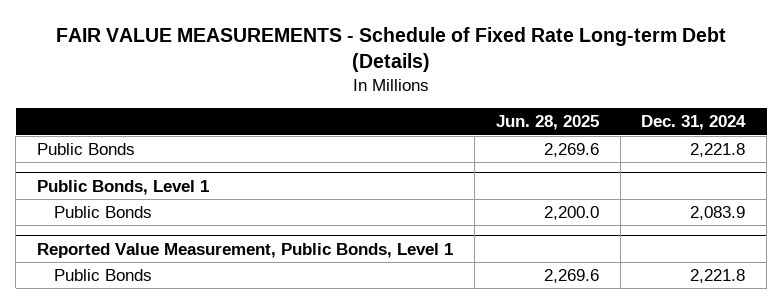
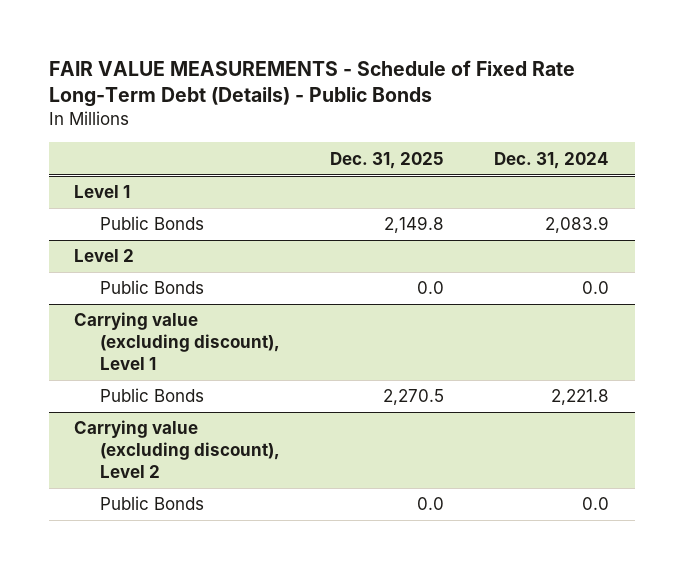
- FAIR VALUE MEASUREMENTS - Schedule of Fixed Rate Long-term Debt (Details)
+ FAIR VALUE MEASUREMENTS - Schedule of Fixed Rate Long-Term Debt (Details) - Public Bonds
- | Jun. 28, 2025 | Dec. 31, 2024
+ | Dec. 31, 2025 | Dec. 31, 2024
- Public Bonds | 2,269.6 | 2,221.8
- Public Bonds, Level 1
+ Level 1
- Reported Value Measurement, Public Bonds, Level 1
+ Level 2
+ Public Bonds | 0.0 | 0.0
+ Carrying value (excluding discount), Level 1
+ Carrying value (excluding discount), Level 2
+ Public Bonds | 0.0 | 0.0

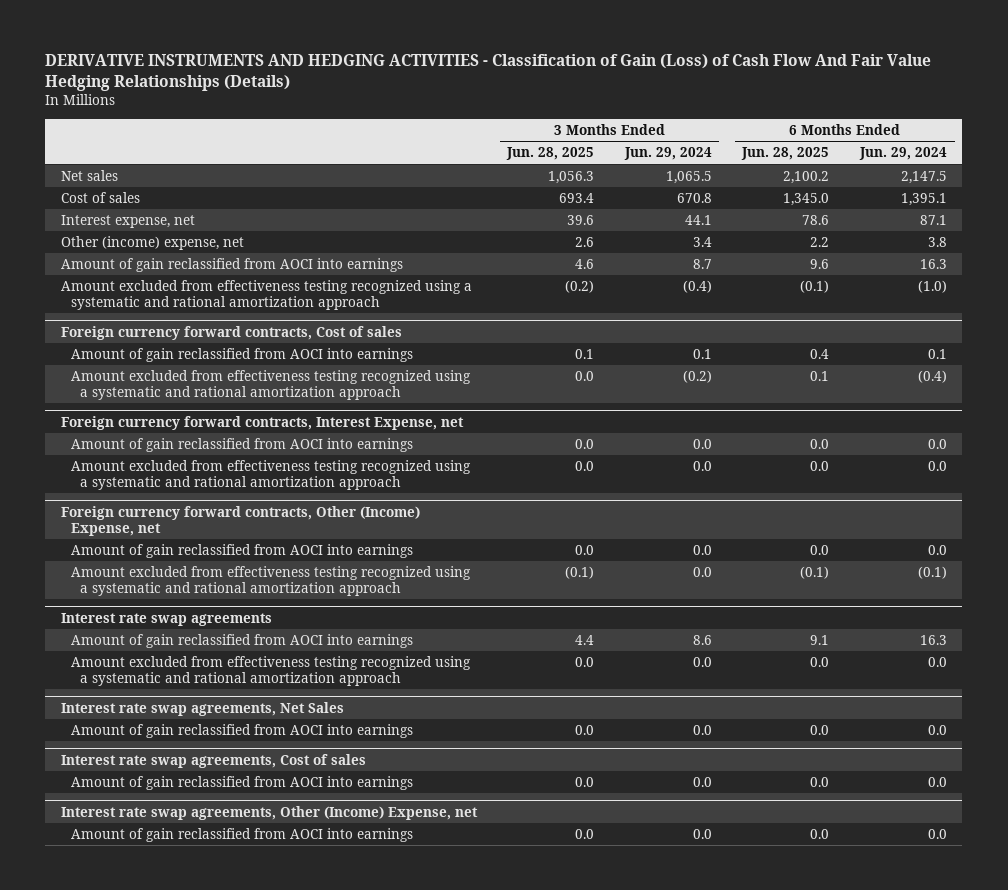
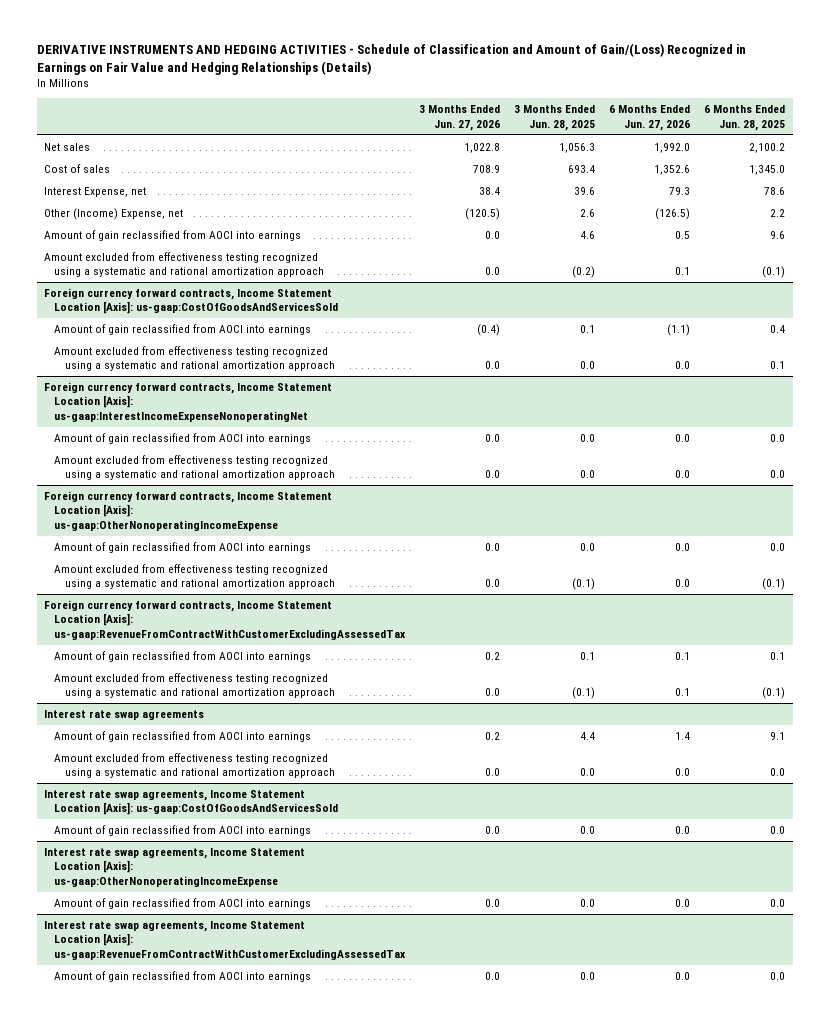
- DERIVATIVE INSTRUMENTS AND HEDGING ACTIVITIES - Classification of Gain (Loss) of Cash Flow And Fair Value Hedging Relationships (Details)
+ DERIVATIVE INSTRUMENTS AND HEDGING ACTIVITIES - Schedule of Classification and Amount of Gain/(Loss) Recognized in Earnings on Fair Value and Hedging Relationships (Details)
- | 3 Months Ended Jun. 28, 2025 | 3 Months Ended Jun. 29, 2024 | 6 Months Ended Jun. 28, 2025 | 6 Months Ended Jun. 29, 2024
+ | 3 Months Ended Jun. 27, 2026 | 3 Months Ended Jun. 28, 2025 | 6 Months Ended Jun. 27, 2026 | 6 Months Ended Jun. 28, 2025
- Interest expense, net | 39.6 | 44.1 | 78.6 | 87.1
- Other (income) expense, net | 2.6 | 3.4 | 2.2 | 3.8
+ Interest Expense, net | 38.4 | 39.6 | 79.3 | 78.6
+ Other (Income) Expense, net | (120.5) | 2.6 | (126.5) | 2.2
- Foreign currency forward contracts, Cost of sales
+ Foreign currency forward contracts, Income Statement Location [Axis]: us-gaap:CostOfGoodsAndServicesSold
- Foreign currency forward contracts, Interest Expense, net
+ Foreign currency forward contracts, Income Statement Location [Axis]: us-gaap:InterestIncomeExpenseNonoperatingNet
- Foreign currency forward contracts, Other (Income) Expense, net
+ Foreign currency forward contracts, Income Statement Location [Axis]: us-gaap:OtherNonoperatingIncomeExpense
+ Foreign currency forward contracts, Income Statement Location [Axis]: us-gaap:RevenueFromContractWithCustomerExcludingAssessedTax
+ Amount of gain reclassified from AOCI into earnings | 0.2 | 0.1 | 0.1 | 0.1
+ Amount excluded from effectiveness testing recognized using a systematic and rational amortization approach | 0.0 | (0.1) | 0.1 | (0.1)
- Interest rate swap agreements, Net Sales
+ Interest rate swap agreements, Income Statement Location [Axis]: us-gaap:CostOfGoodsAndServicesSold
- Interest rate swap agreements, Cost of sales
+ Interest rate swap agreements, Income Statement Location [Axis]: us-gaap:OtherNonoperatingIncomeExpense
- Interest rate swap agreements, Other (Income) Expense, net
+ Interest rate swap agreements, Income Statement Location [Axis]: us-gaap:RevenueFromContractWithCustomerExcludingAssessedTax

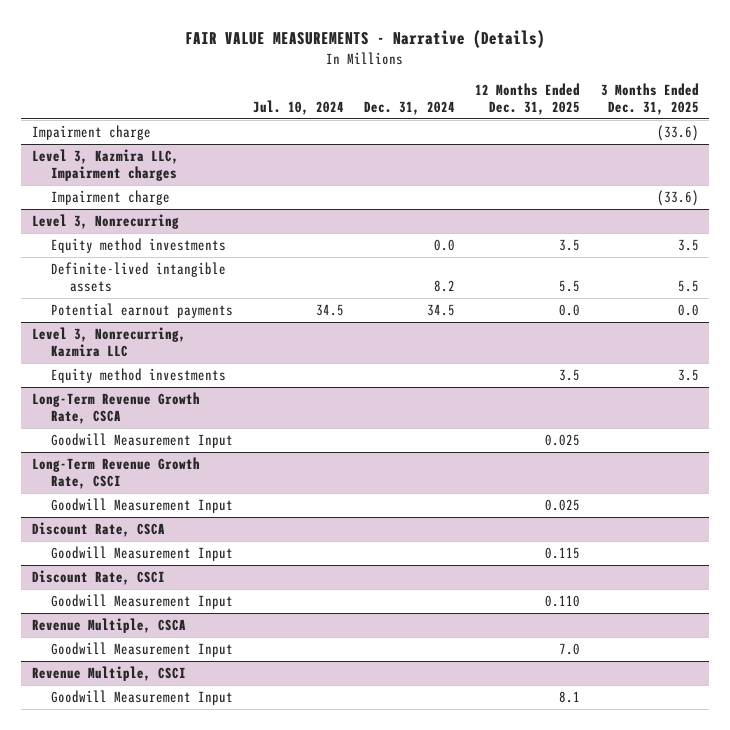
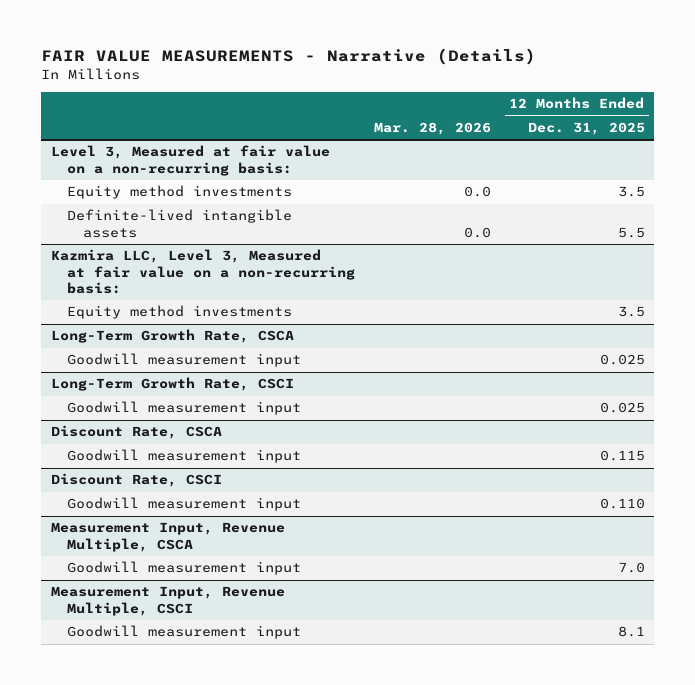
- | Jul. 10, 2024 | Dec. 31, 2024 | 12 Months Ended Dec. 31, 2025 | 3 Months Ended Dec. 31, 2025
+ | Mar. 28, 2026 | 12 Months Ended Dec. 31, 2025
- Impairment charge | | | | (33.6)
- Level 3, Kazmira LLC, Impairment charges
- Impairment charge | | | | (33.6)
- Level 3, Nonrecurring
+ Level 3, Measured at fair value on a non-recurring basis:
- Potential earnout payments | 34.5 | 34.5 | 0.0 | 0.0
- Level 3, Nonrecurring, Kazmira LLC
+ Kazmira LLC, Level 3, Measured at fair value on a non-recurring basis:
- Long-Term Revenue Growth Rate, CSCA
- Goodwill Measurement Input | | | 0.025 |
- Long-Term Revenue Growth Rate, CSCI
- Goodwill Measurement Input | | | 0.025 |
+ Long-Term Growth Rate, CSCA
+ Goodwill measurement input | | 0.025
+ Long-Term Growth Rate, CSCI
+ Goodwill measurement input | | 0.025
@ Discount Rate, CSCA
- Goodwill Measurement Input | | | 0.115 |
+ Goodwill measurement input | | 0.115
@ Discount Rate, CSCI
- Goodwill Measurement Input | | | 0.110 |
- Revenue Multiple, CSCA
- Goodwill Measurement Input | | | 7.0 |
- Revenue Multiple, CSCI
- Goodwill Measurement Input | | | 8.1 |
@ Discount Rate, CSCI
+ Goodwill measurement input | | 0.110
+ Measurement Input, Revenue Multiple, CSCA
+ Goodwill measurement input | | 7.0
+ Measurement Input, Revenue Multiple, CSCI
+ Goodwill measurement input | | 8.1

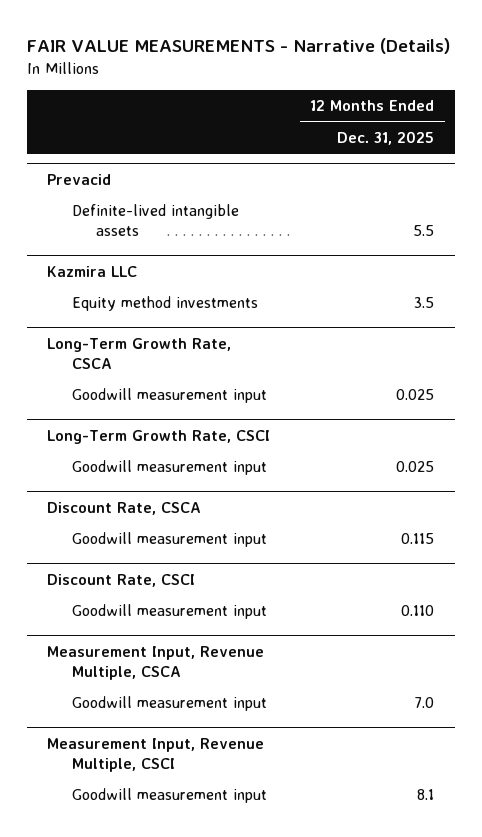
- | Mar. 28, 2026 | 12 Months Ended Dec. 31, 2025
+ | 12 Months Ended Dec. 31, 2025
- Level 3, Measured at fair value on a non-recurring basis:
- Equity method investments | 0.0 | 3.5
+ Prevacid
- Kazmira LLC, Level 3, Measured at fair value on a non-recurring basis:
+ Kazmira LLC

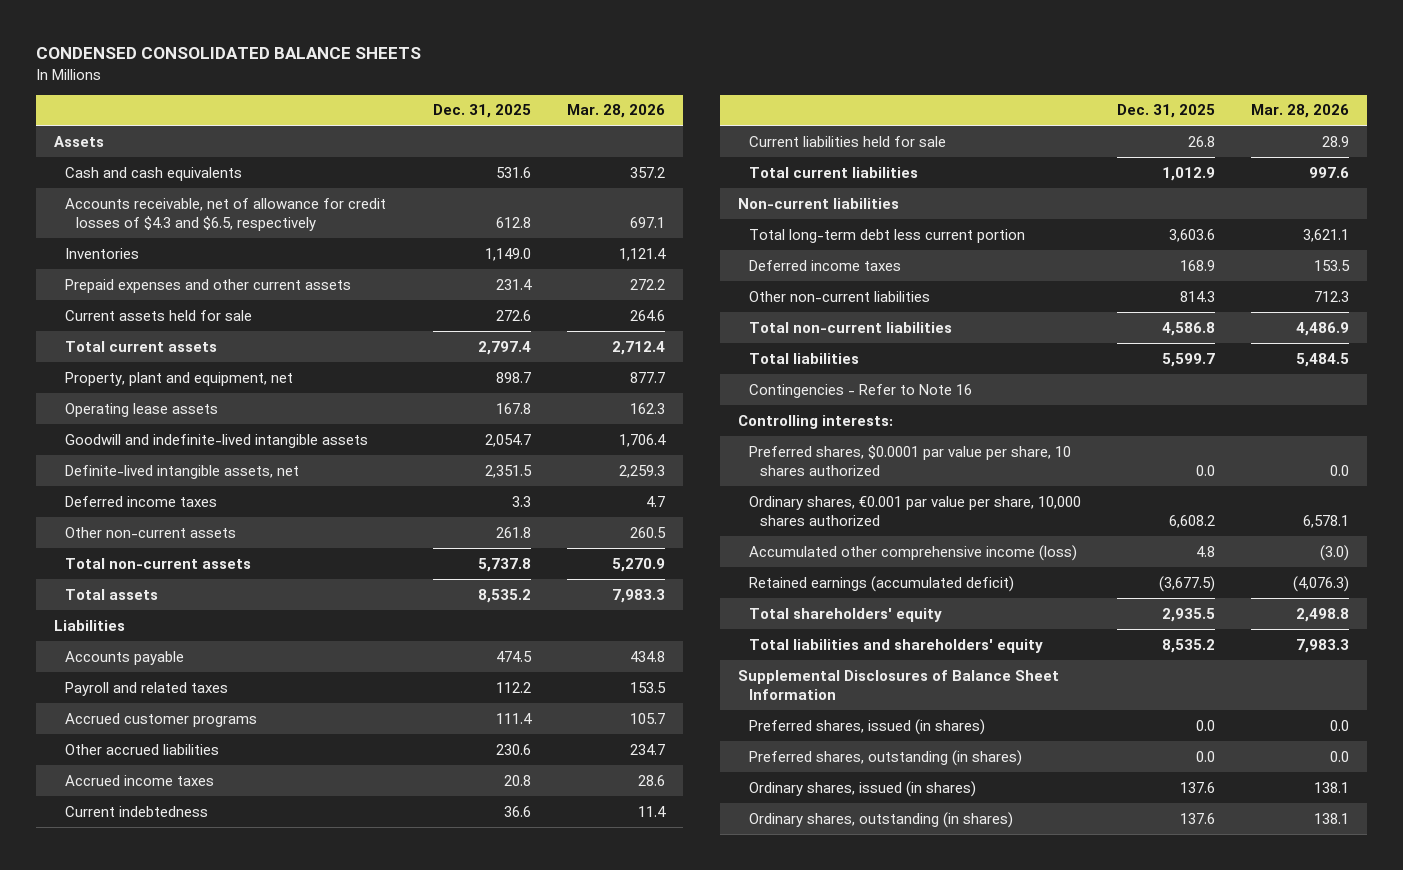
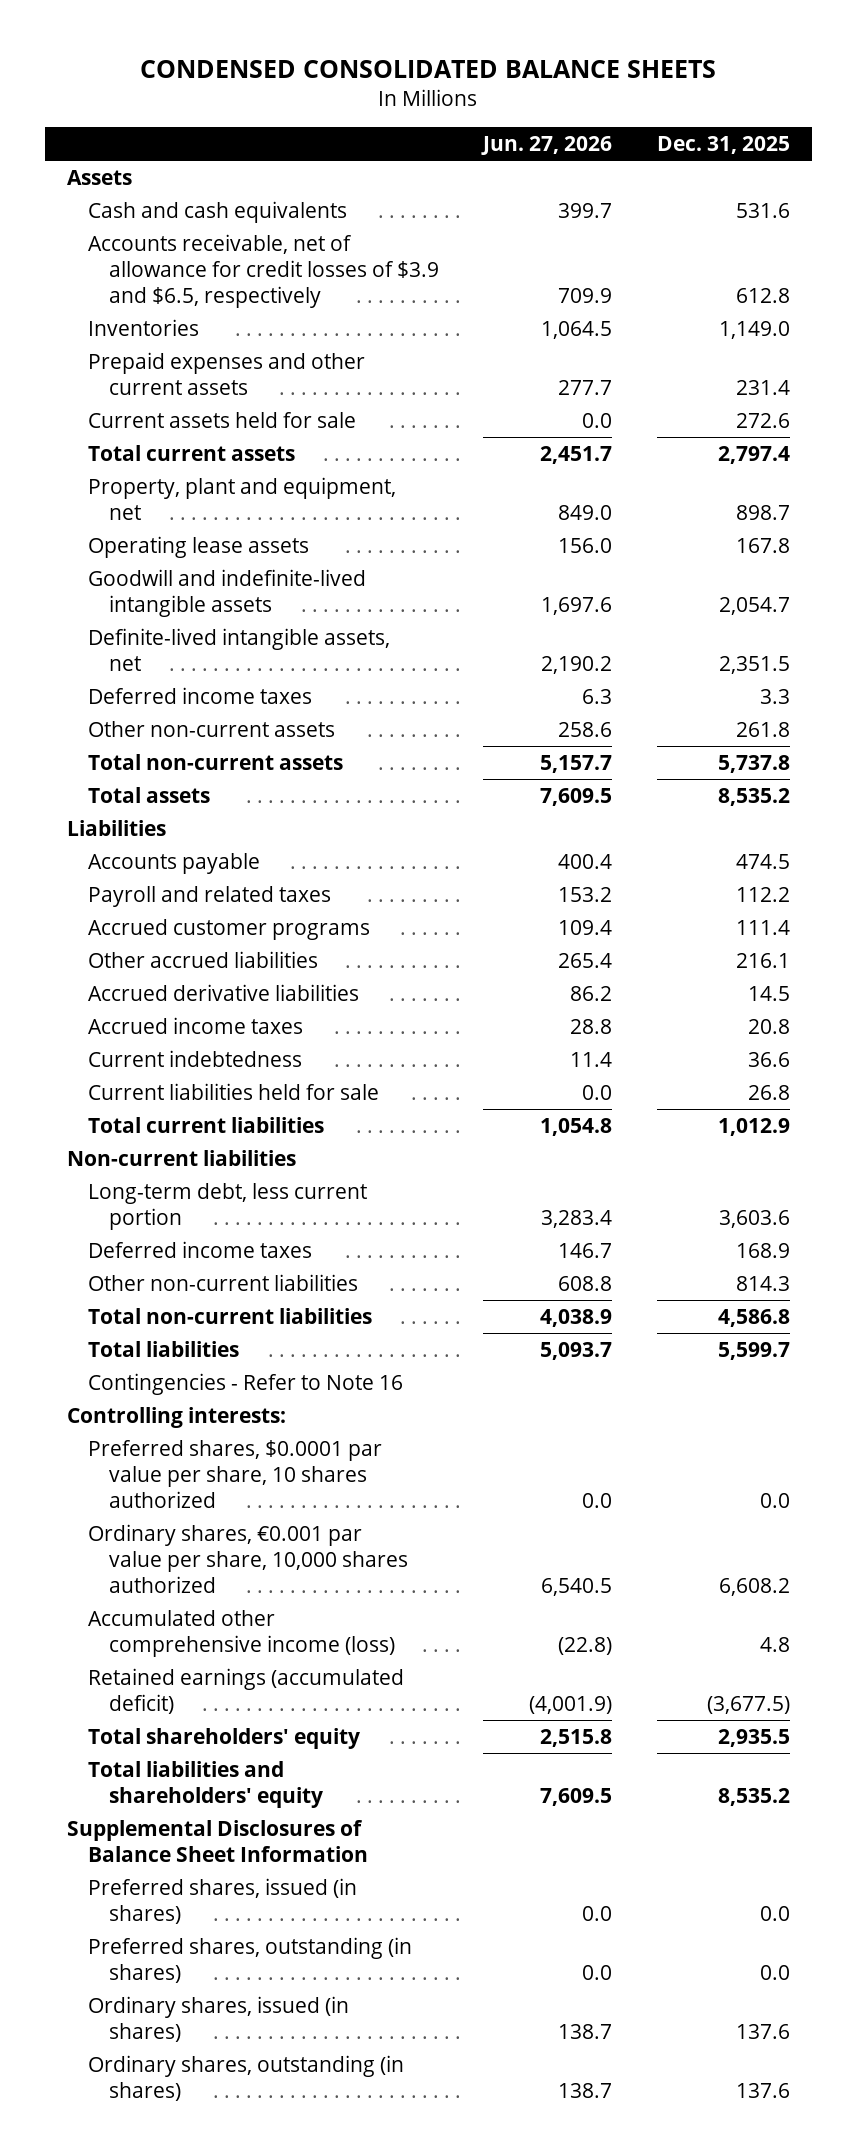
- | Dec. 31, 2025 | Mar. 28, 2026
+ | Jun. 27, 2026 | Dec. 31, 2025
- Accounts receivable, net of allowance for credit losses of $4.3 and $6.5, respectively | 612.8 | 697.1
+ Accounts receivable, net of allowance for credit losses of $3.9 and $6.5, respectively | 709.9 | 612.8
- Other accrued liabilities | 230.6 | 234.7
+ Other accrued liabilities | 265.4 | 216.1
+ Accrued derivative liabilities | 86.2 | 14.5
- Total long-term debt less current portion | 3,603.6 | 3,621.1
+ Long-term debt, less current portion | 3,283.4 | 3,603.6

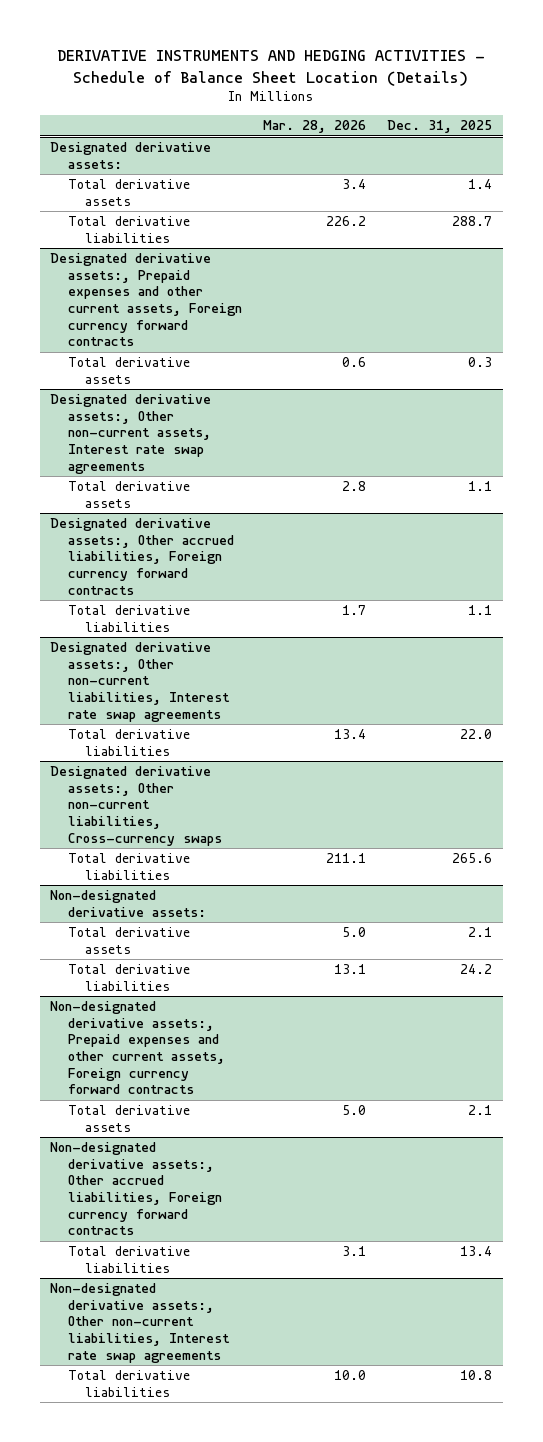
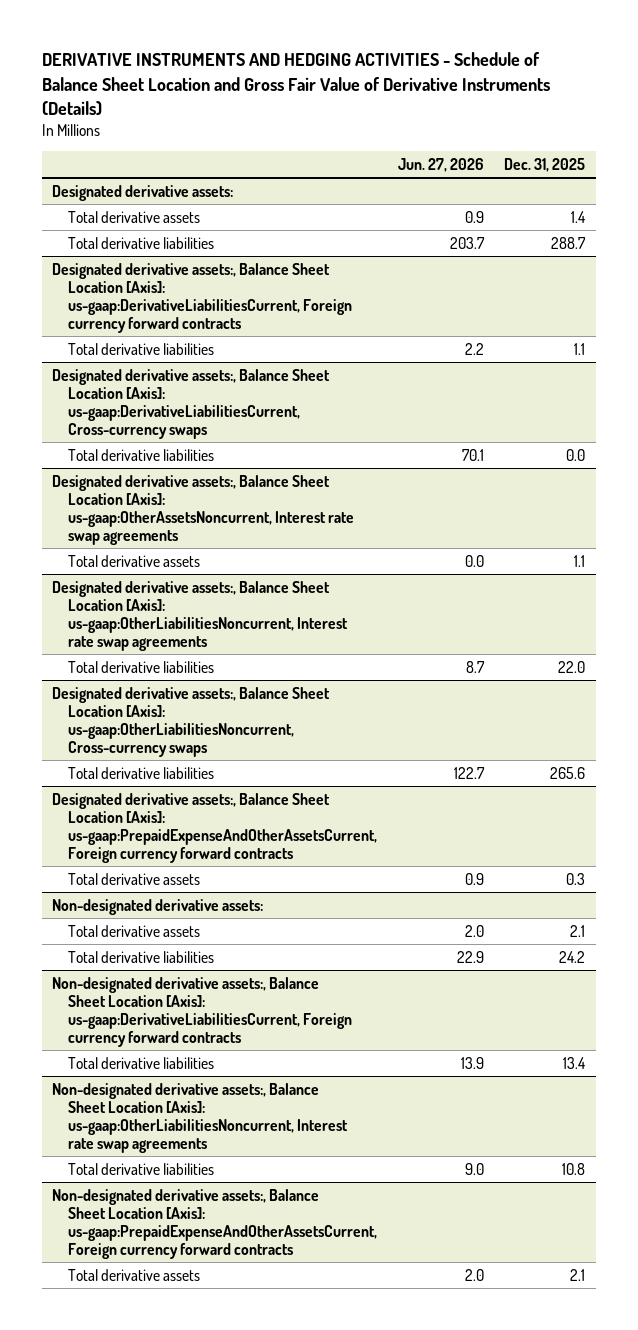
- DERIVATIVE INSTRUMENTS AND HEDGING ACTIVITIES - Schedule of Balance Sheet Location (Details)
+ DERIVATIVE INSTRUMENTS AND HEDGING ACTIVITIES - Schedule of Balance Sheet Location and Gross Fair Value of Derivative Instruments (Details)
- | Mar. 28, 2026 | Dec. 31, 2025
+ | Jun. 27, 2026 | Dec. 31, 2025
- Designated derivative assets:, Prepaid expenses and other current assets, Foreign currency forward contracts
- Total derivative assets | 0.6 | 0.3
- Designated derivative assets:, Other non-current assets, Interest rate swap agreements
- Total derivative assets | 2.8 | 1.1
- Designated derivative assets:, Other accrued liabilities, Foreign currency forward contracts
+ Designated derivative assets:, Balance Sheet Location [Axis]: us-gaap:DerivativeLiabilitiesCurrent, Foreign currency forward contracts
- Designated derivative assets:, Other non-current liabilities, Interest rate swap agreements
+ Designated derivative assets:, Balance Sheet Location [Axis]: us-gaap:DerivativeLiabilitiesCurrent, Cross-currency swaps
+ Total derivative liabilities | 70.1 | 0.0
+ Designated derivative assets:, Balance Sheet Location [Axis]: us-gaap:OtherAssetsNoncurrent, Interest rate swap agreements
+ Total derivative assets | 0.0 | 1.1
+ Designated derivative assets:, Balance Sheet Location [Axis]: us-gaap:OtherLiabilitiesNoncurrent, Interest rate swap agreements
- Designated derivative assets:, Other non-current liabilities, Cross-currency swaps
+ Designated derivative assets:, Balance Sheet Location [Axis]: us-gaap:OtherLiabilitiesNoncurrent, Cross-currency swaps
+ Designated derivative assets:, Balance Sheet Location [Axis]: us-gaap:PrepaidExpenseAndOtherAssetsCurrent, Foreign currency forward contracts
+ Total derivative assets | 0.9 | 0.3
- Non-designated derivative assets:, Prepaid expenses and other current assets, Foreign currency forward contracts
- Total derivative assets | 5.0 | 2.1
- Non-designated derivative assets:, Other accrued liabilities, Foreign currency forward contracts
+ Non-designated derivative assets:, Balance Sheet Location [Axis]: us-gaap:DerivativeLiabilitiesCurrent, Foreign currency forward contracts
- Non-designated derivative assets:, Other non-current liabilities, Interest rate swap agreements
+ Non-designated derivative assets:, Balance Sheet Location [Axis]: us-gaap:OtherLiabilitiesNoncurrent, Interest rate swap agreements
+ Non-designated derivative assets:, Balance Sheet Location [Axis]: us-gaap:PrepaidExpenseAndOtherAssetsCurrent, Foreign currency forward contracts
+ Total derivative assets | 2.0 | 2.1

